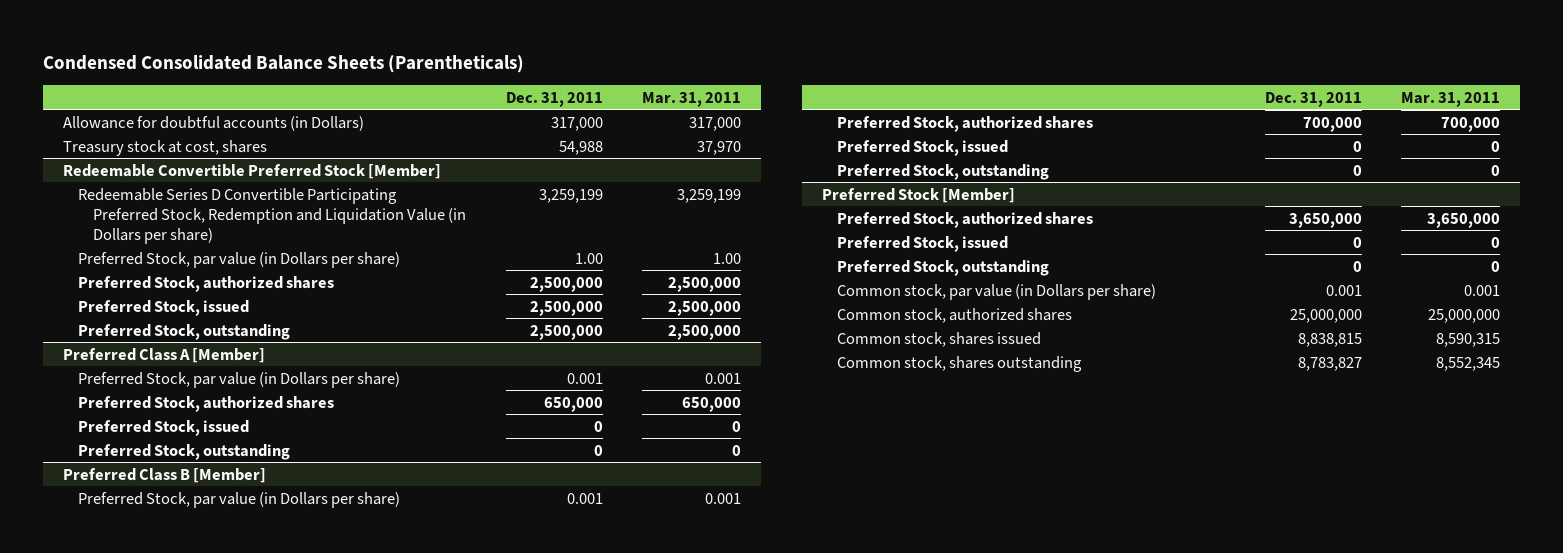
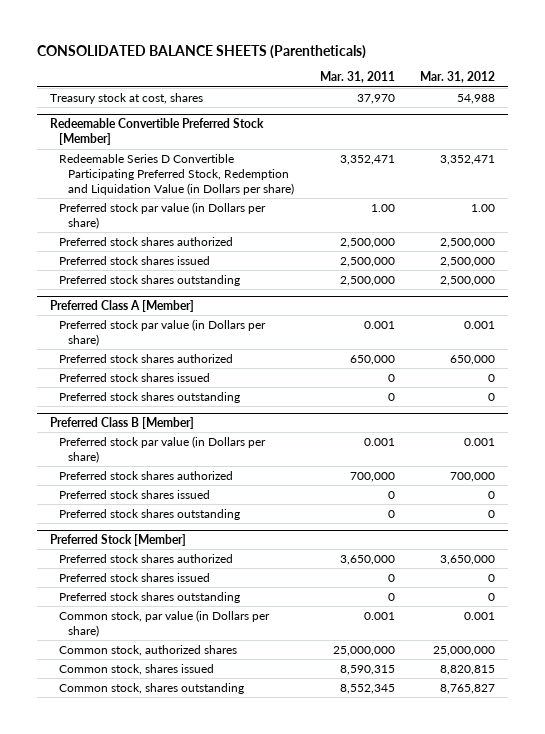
- Condensed Consolidated Balance Sheets (Parentheticals)
+ CONSOLIDATED BALANCE SHEETS (Parentheticals)
- | Dec. 31, 2011 | Mar. 31, 2011
+ | Mar. 31, 2011 | Mar. 31, 2012
- Allowance for doubtful accounts (in Dollars) | 317,000 | 317,000
@ Redeemable Convertible Preferred Stock [Member]
- Redeemable Series D Convertible Participating Preferred Stock, Redemption and Liquidation Value (in Dollars per share) | 3,259,199 | 3,259,199
- Preferred Stock, par value (in Dollars per share) | 1.00 | 1.00
- Preferred Stock, authorized shares | 2,500,000 | 2,500,000
- Preferred Stock, issued | 2,500,000 | 2,500,000
- Preferred Stock, outstanding | 2,500,000 | 2,500,000
+ Redeemable Series D Convertible Participating Preferred Stock, Redemption and Liquidation Value (in Dollars per share) | 3,352,471 | 3,352,471
+ Preferred stock par value (in Dollars per share) | 1.00 | 1.00
+ Preferred stock shares authorized | 2,500,000 | 2,500,000
+ Preferred stock shares issued | 2,500,000 | 2,500,000
+ Preferred stock shares outstanding | 2,500,000 | 2,500,000
@ Preferred Class A [Member]
- Preferred Stock, par value (in Dollars per share) | 0.001 | 0.001
- Preferred Stock, authorized shares | 650,000 | 650,000
- Preferred Stock, issued | 0 | 0
- Preferred Stock, outstanding | 0 | 0
+ Preferred stock par value (in Dollars per share) | 0.001 | 0.001
+ Preferred stock shares authorized | 650,000 | 650,000
+ Preferred stock shares issued | 0 | 0
+ Preferred stock shares outstanding | 0 | 0
@ Preferred Class B [Member]
- Preferred Stock, par value (in Dollars per share) | 0.001 | 0.001
- Preferred Stock, authorized shares | 700,000 | 700,000
- Preferred Stock, issued | 0 | 0
- Preferred Stock, outstanding | 0 | 0
+ Preferred stock par value (in Dollars per share) | 0.001 | 0.001
+ Preferred stock shares authorized | 700,000 | 700,000
+ Preferred stock shares issued | 0 | 0
+ Preferred stock shares outstanding | 0 | 0
@ Preferred Stock [Member]
- Preferred Stock, authorized shares | 3,650,000 | 3,650,000
- Preferred Stock, issued | 0 | 0
- Preferred Stock, outstanding | 0 | 0
+ Preferred stock shares authorized | 3,650,000 | 3,650,000
+ Preferred stock shares issued | 0 | 0
+ Preferred stock shares outstanding | 0 | 0

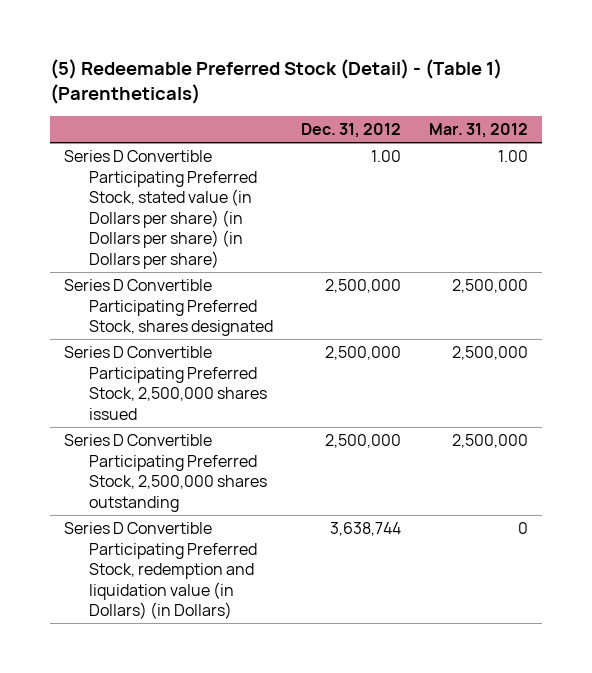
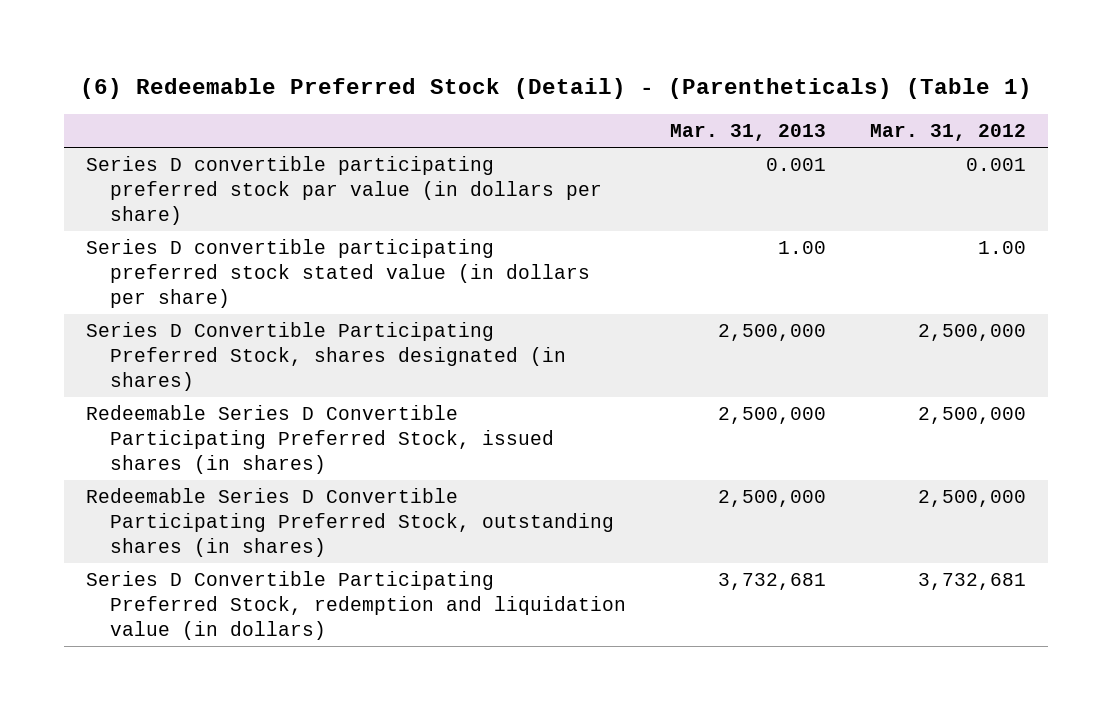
- (5) Redeemable Preferred Stock (Detail) - (Table 1) (Parentheticals)
+ (6) Redeemable Preferred Stock (Detail) - (Parentheticals) (Table 1)
- | Dec. 31, 2012 | Mar. 31, 2012
+ | Mar. 31, 2013 | Mar. 31, 2012
- Sеriеs D Convеrtiblе Participating Prеfеrrеd Stock, statеd valuе (in Dollars per share) (in Dollars per share) (in Dollars per share) | 1.00 | 1.00
- Series D Convertible Participating Preferred Stock, shares designated | 2,500,000 | 2,500,000
- Series D Convertible Participating Preferred Stock, 2,500,000 shares issued | 2,500,000 | 2,500,000
- Series D Convertible Participating Preferred Stock, 2,500,000 shares outstanding | 2,500,000 | 2,500,000
- Series D Convertible Participating Preferred Stock, redemption and liquidation value (in Dollars) (in Dollars) | 3,638,744 | 0
+ Series D convertible participating preferred stock par value (in dollars per share) | 0.001 | 0.001
+ Series D convertible participating preferred stock stated value (in dollars per share) | 1.00 | 1.00
+ Series D Convertible Participating Preferred Stock, shares designated (in shares) | 2,500,000 | 2,500,000
+ Redeemable Series D Convertible Participating Preferred Stock, issued shares (in shares) | 2,500,000 | 2,500,000
+ Redeemable Series D Convertible Participating Preferred Stock, outstanding shares (in shares) | 2,500,000 | 2,500,000
+ Series D Convertible Participating Preferred Stock, redemption and liquidation value (in dollars) | 3,732,681 | 3,732,681

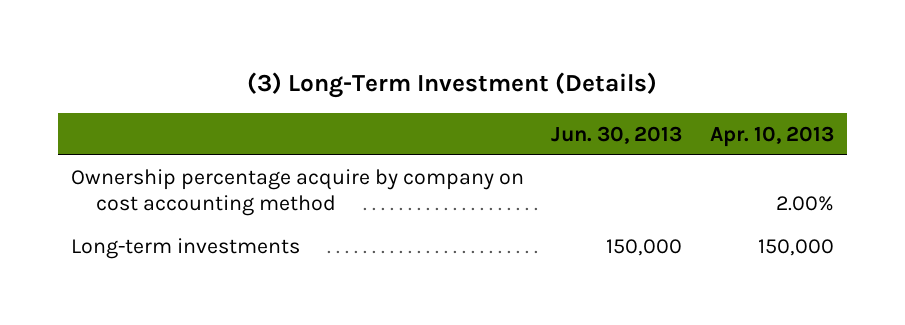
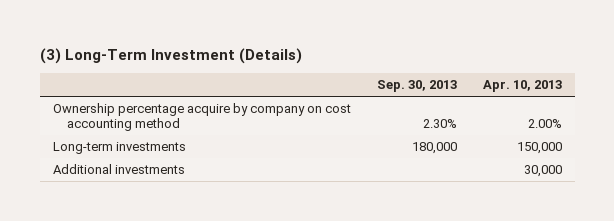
- | Jun. 30, 2013 | Apr. 10, 2013
+ | Sep. 30, 2013 | Apr. 10, 2013
+ Additional investments | | 30,000

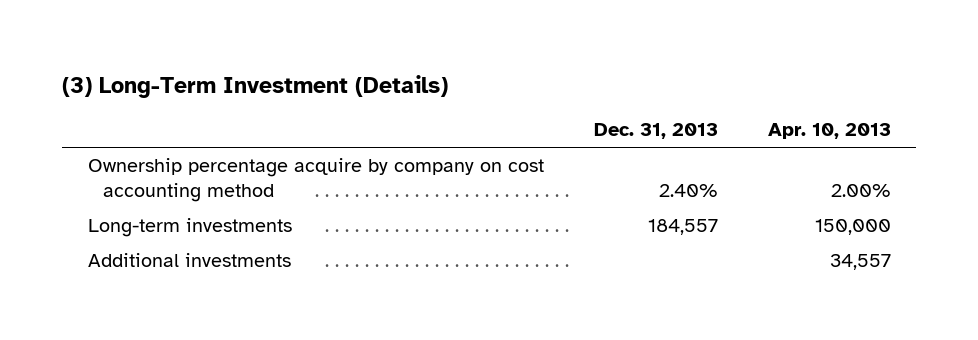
- | Sep. 30, 2013 | Apr. 10, 2013
+ | Dec. 31, 2013 | Apr. 10, 2013
- Additional investments | | 30,000
+ Additional investments | | 34,557

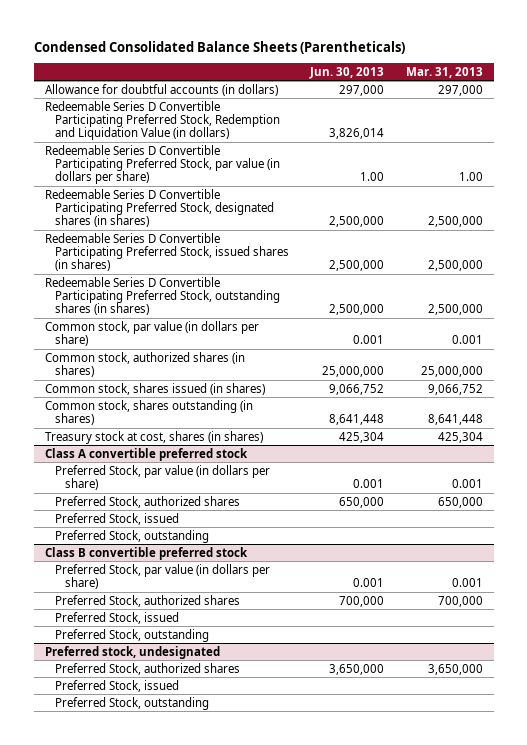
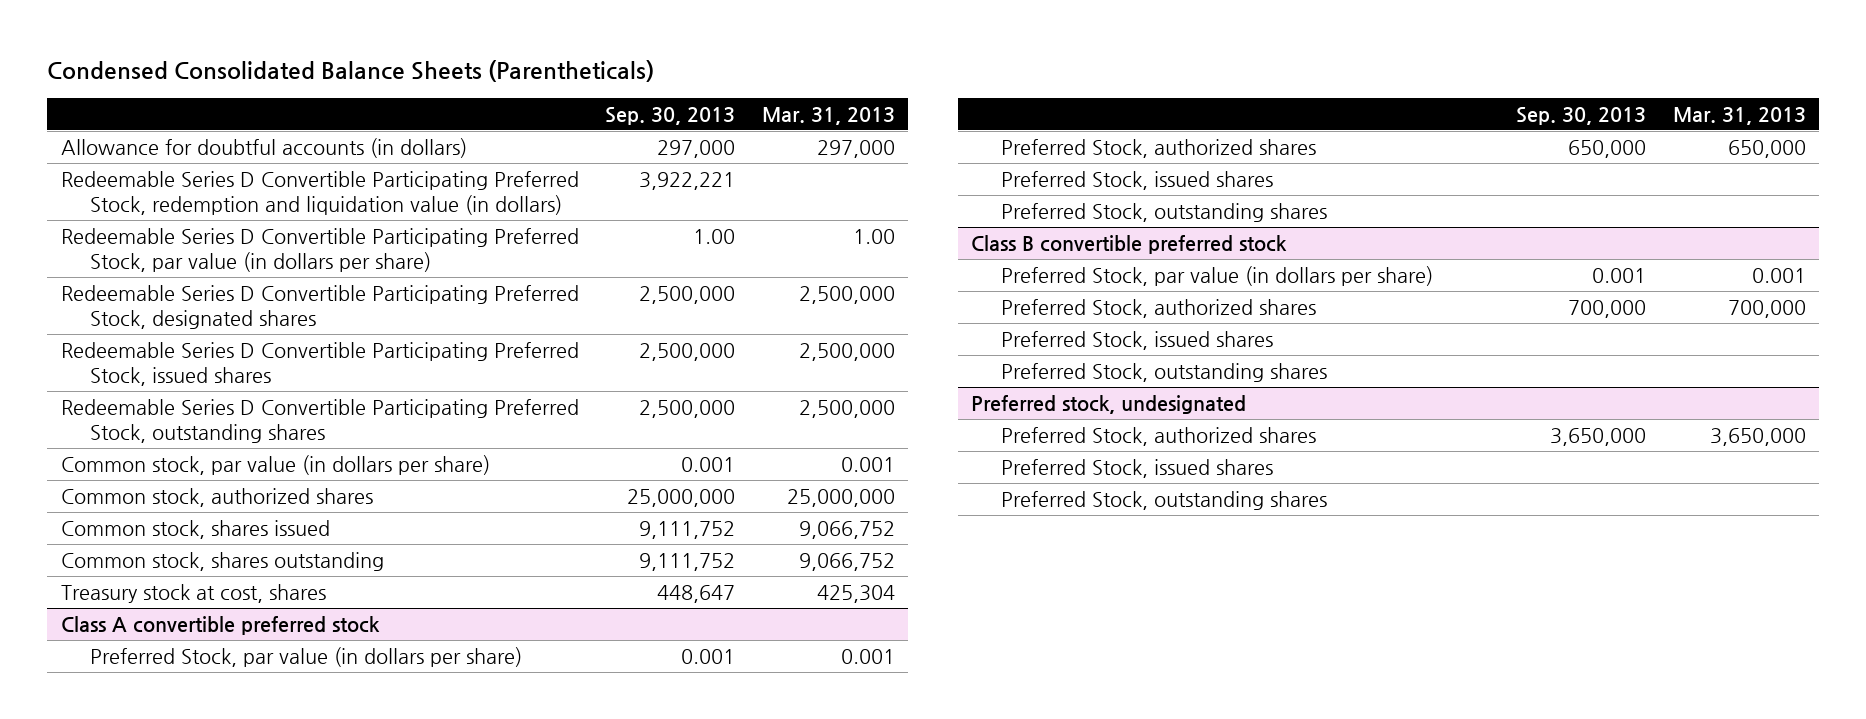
- | Jun. 30, 2013 | Mar. 31, 2013
+ | Sep. 30, 2013 | Mar. 31, 2013
- Redeemable Series D Convertible Participating Preferred Stock, Redemption and Liquidation Value (in dollars) | 3,826,014 |
+ Redeemable Series D Convertible Participating Preferred Stock, redemption and liquidation value (in dollars) | 3,922,221 |
- Redeemable Series D Convertible Participating Preferred Stock, designated shares (in shares) | 2,500,000 | 2,500,000
- Redeemable Series D Convertible Participating Preferred Stock, issued shares (in shares) | 2,500,000 | 2,500,000
- Redeemable Series D Convertible Participating Preferred Stock, outstanding shares (in shares) | 2,500,000 | 2,500,000
+ Redeemable Series D Convertible Participating Preferred Stock, designated shares | 2,500,000 | 2,500,000
+ Redeemable Series D Convertible Participating Preferred Stock, issued shares | 2,500,000 | 2,500,000
+ Redeemable Series D Convertible Participating Preferred Stock, outstanding shares | 2,500,000 | 2,500,000
- Common stock, authorized shares (in shares) | 25,000,000 | 25,000,000
- Common stock, shares issued (in shares) | 9,066,752 | 9,066,752
- Common stock, shares outstanding (in shares) | 8,641,448 | 8,641,448
- Treasury stock at cost, shares (in shares) | 425,304 | 425,304
+ Common stock, authorized shares | 25,000,000 | 25,000,000
+ Common stock, shares issued | 9,111,752 | 9,066,752
+ Common stock, shares outstanding | 9,111,752 | 9,066,752
+ Treasury stock at cost, shares | 448,647 | 425,304
@ Class A convertible preferred stock
- Preferred Stock, issued
- Preferred Stock, outstanding
+ Preferred Stock, issued shares
+ Preferred Stock, outstanding shares
@ Class B convertible preferred stock
- Preferred Stock, issued
- Preferred Stock, outstanding
+ Preferred Stock, issued shares
+ Preferred Stock, outstanding shares
@ Preferred stock, undesignated
- Preferred Stock, issued
- Preferred Stock, outstanding
+ Preferred Stock, issued shares
+ Preferred Stock, outstanding shares

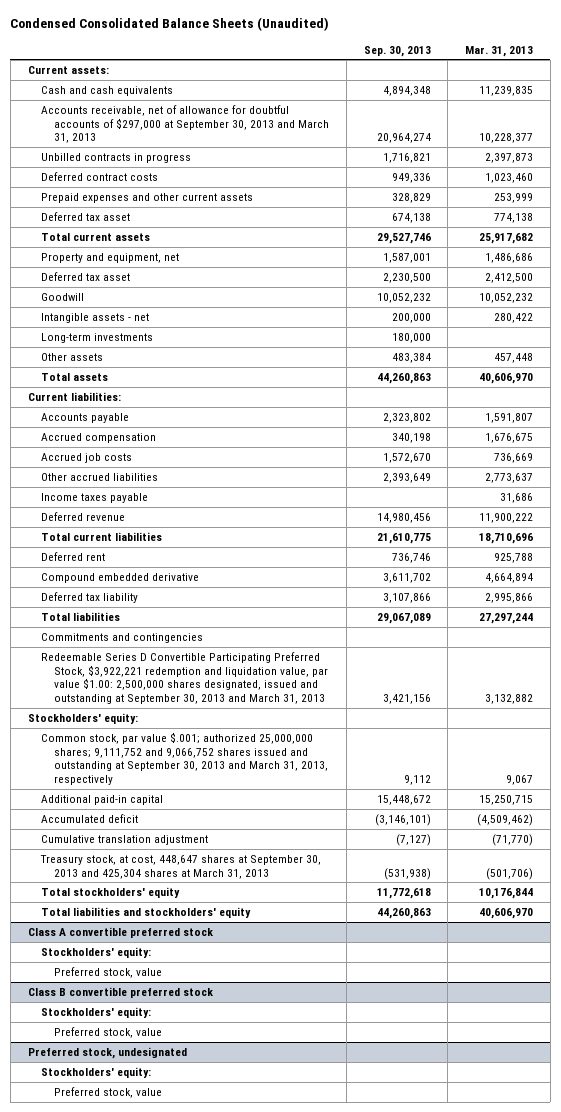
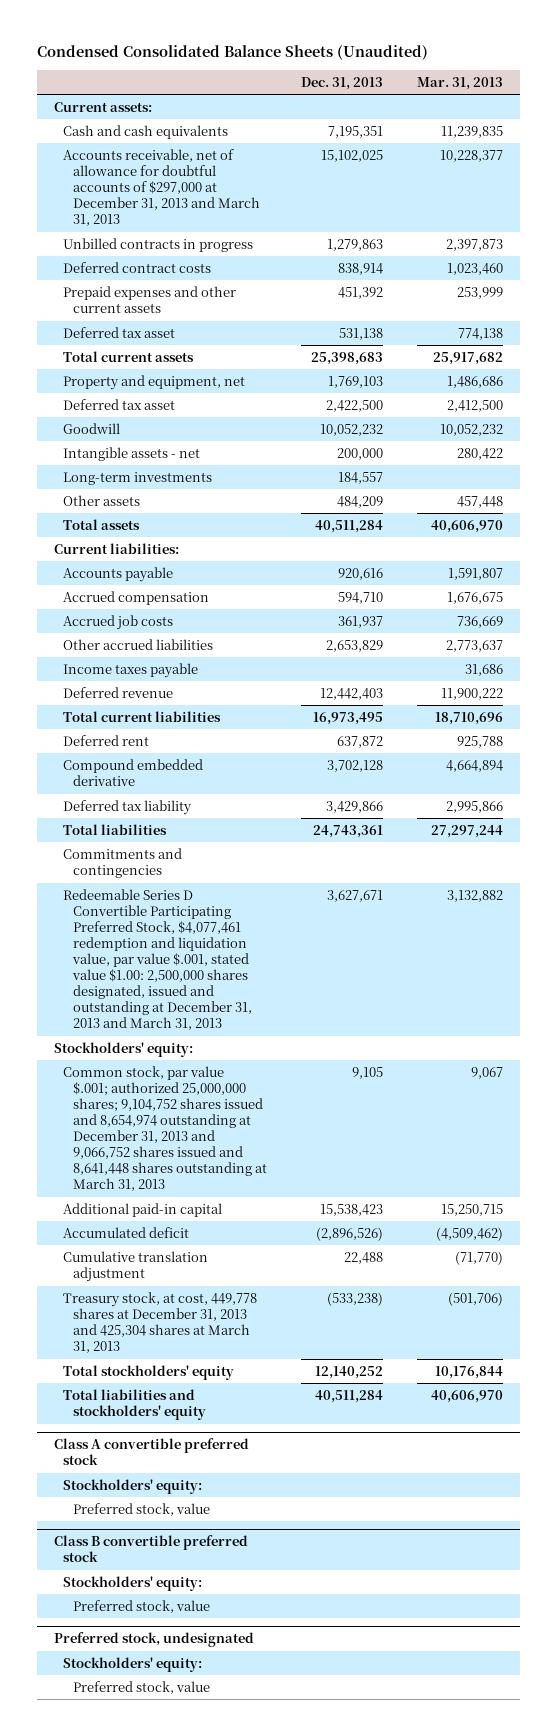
- | Sep. 30, 2013 | Mar. 31, 2013
+ | Dec. 31, 2013 | Mar. 31, 2013
- Accounts receivable, net of allowance for doubtful accounts of $297,000 at September 30, 2013 and March 31, 2013 | 20,964,274 | 10,228,377
+ Accounts receivable, net of allowance for doubtful accounts of $297,000 at December 31, 2013 and March 31, 2013 | 15,102,025 | 10,228,377
- Redeemable Series D Convertible Participating Preferred Stock, $3,922,221 redemption and liquidation value, par value $1.00: 2,500,000 shares designated, issued and outstanding at September 30, 2013 and March 31, 2013 | 3,421,156 | 3,132,882
+ Redeemable Series D Convertible Participating Preferred Stock, $4,077,461 redemption and liquidation value, par value $.001, stated value $1.00: 2,500,000 shares designated, issued and outstanding at December 31, 2013 and March 31, 2013 | 3,627,671 | 3,132,882
- Common stock, par value $.001; authorized 25,000,000 shares; 9,111,752 and 9,066,752 shares issued and outstanding at September 30, 2013 and March 31, 2013, respectively | 9,112 | 9,067
+ Common stock, par value $.001; authorized 25,000,000 shares; 9,104,752 shares issued and 8,654,974 outstanding at December 31, 2013 and 9,066,752 shares issued and 8,641,448 shares outstanding at March 31, 2013 | 9,105 | 9,067
- Treasury stock, at cost, 448,647 shares at September 30, 2013 and 425,304 shares at March 31, 2013 | (531,938) | (501,706)
+ Treasury stock, at cost, 449,778 shares at December 31, 2013 and 425,304 shares at March 31, 2013 | (533,238) | (501,706)

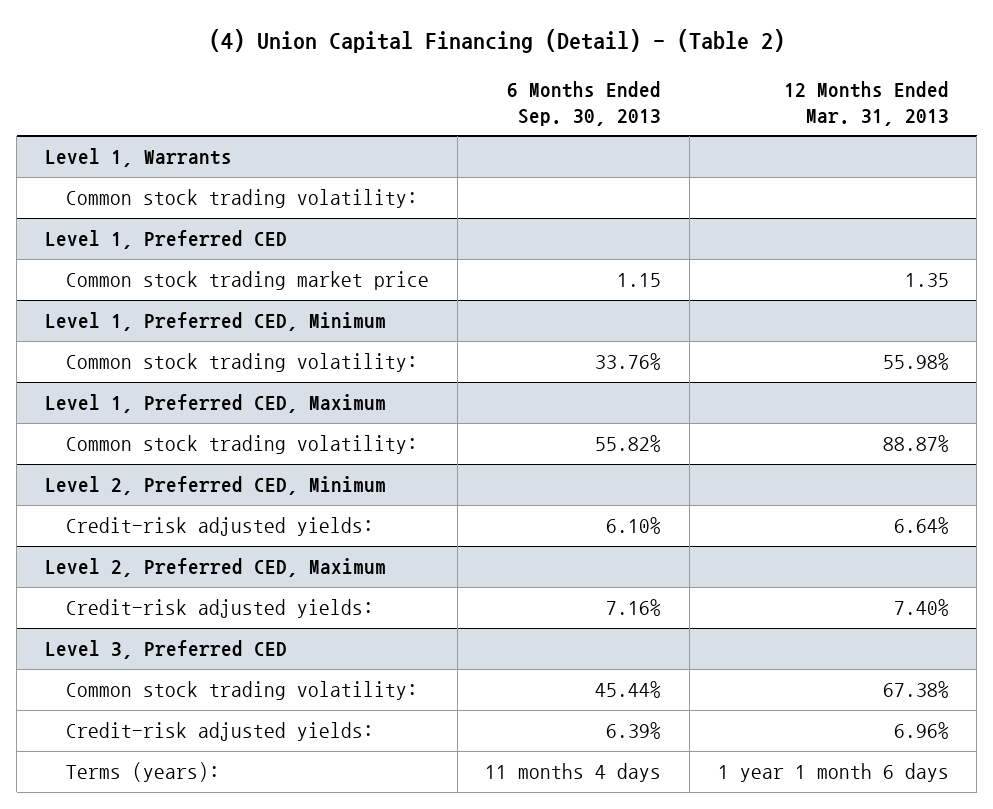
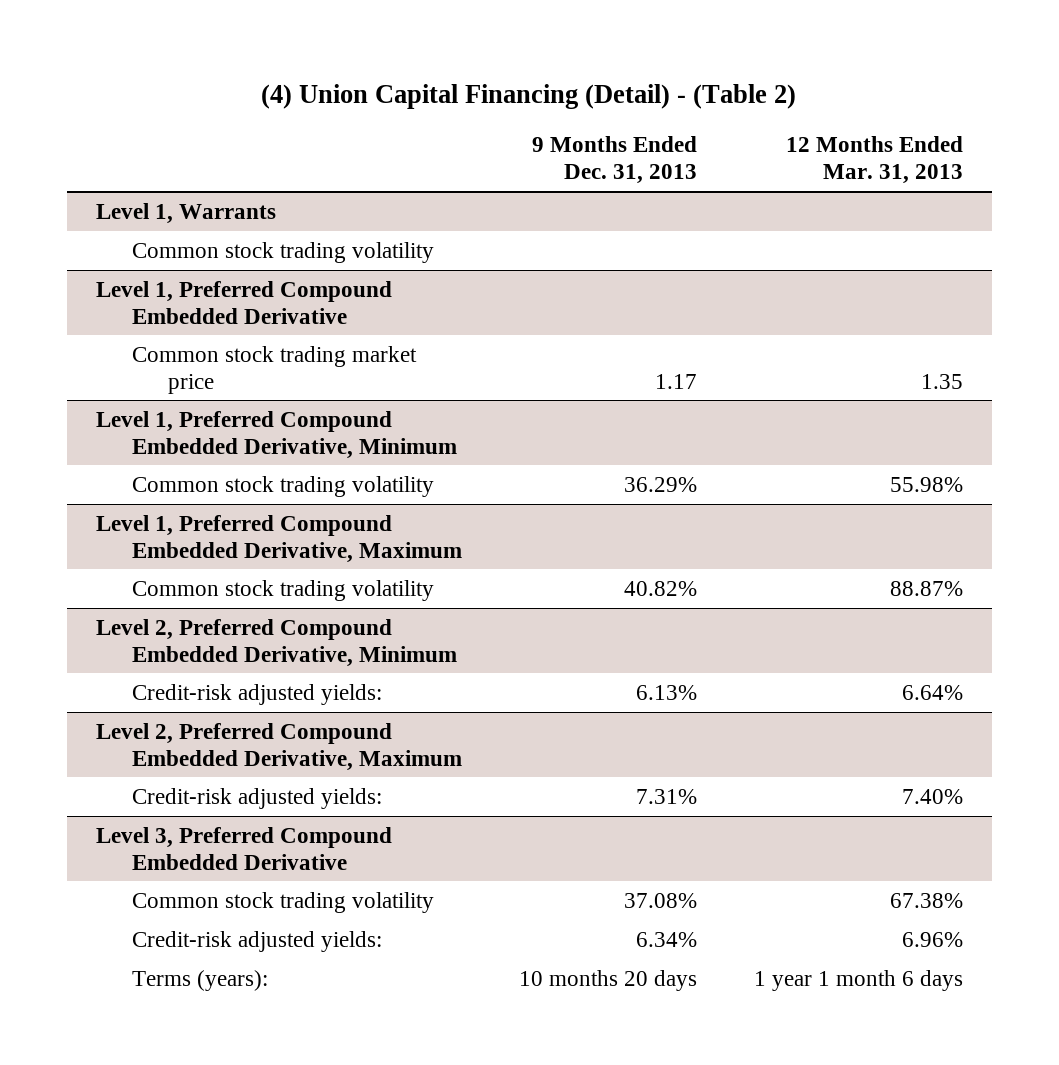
- | 6 Months Ended Sep. 30, 2013 | 12 Months Ended Mar. 31, 2013
+ | 9 Months Ended Dec. 31, 2013 | 12 Months Ended Mar. 31, 2013
@ Level 1, Warrants
- Common stock trading volatility:
- Level 1, Preferred CED
@ Level 1, Warrants
+ Common stock trading volatility
+ Level 1, Preferred Compound Embedded Derivative
- Level 1, Preferred CED, Minimum
- Common stock trading volatility: | 33.76% | 55.98%
- Level 1, Preferred CED, Maximum
- Common stock trading volatility: | 55.82% | 88.87%
- Level 2, Preferred CED, Minimum
+ Level 1, Preferred Compound Embedded Derivative, Minimum
+ Common stock trading volatility | 36.29% | 55.98%
+ Level 1, Preferred Compound Embedded Derivative, Maximum
+ Common stock trading volatility | 40.82% | 88.87%
+ Level 2, Preferred Compound Embedded Derivative, Minimum
- Level 2, Preferred CED, Maximum
+ Level 2, Preferred Compound Embedded Derivative, Maximum
- Level 3, Preferred CED
- Common stock trading volatility: | 45.44% | 67.38%
+ Level 3, Preferred Compound Embedded Derivative
+ Common stock trading volatility | 37.08% | 67.38%

